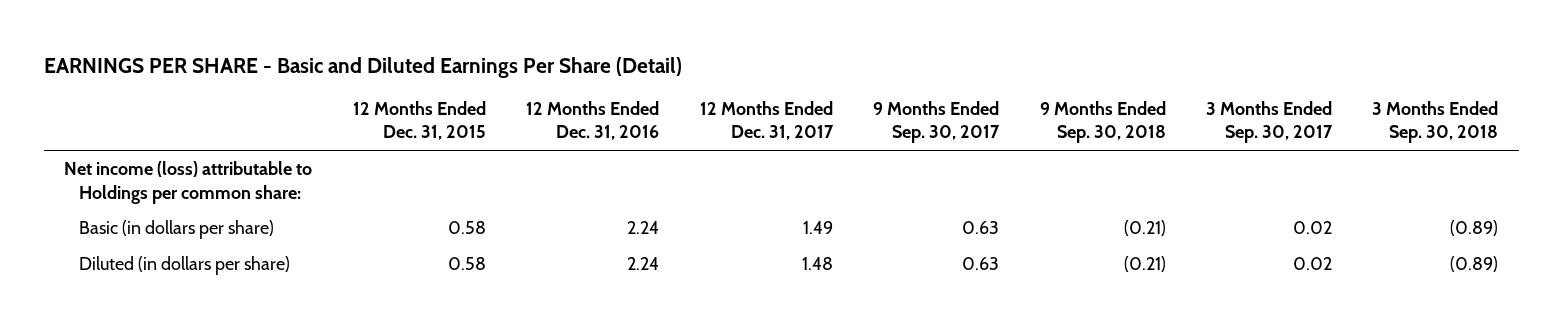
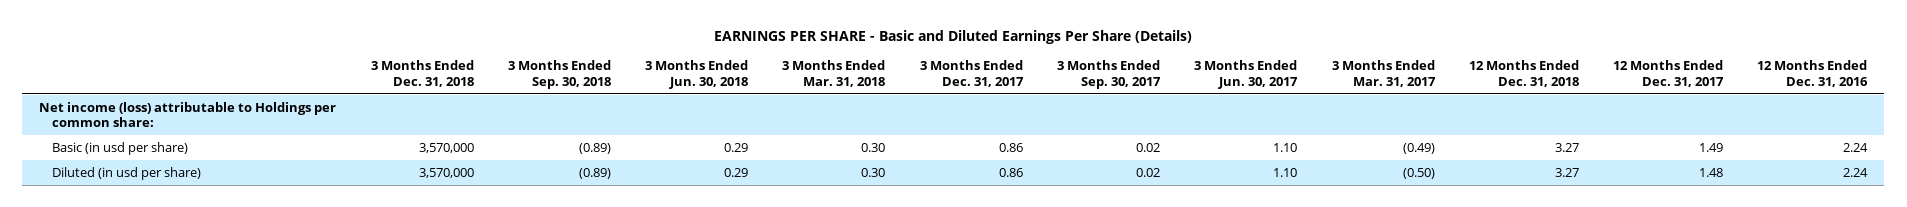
- EARNINGS PER SHARE - Basic and Diluted Earnings Per Share (Detail)
+ EARNINGS PER SHARE - Basic and Diluted Earnings Per Share (Details)
- | 12 Months Ended Dec. 31, 2015 | 12 Months Ended Dec. 31, 2016 | 12 Months Ended Dec. 31, 2017 | 9 Months Ended Sep. 30, 2017 | 9 Months Ended Sep. 30, 2018 | 3 Months Ended Sep. 30, 2017 | 3 Months Ended Sep. 30, 2018
+ | 3 Months Ended Dec. 31, 2018 | 3 Months Ended Sep. 30, 2018 | 3 Months Ended Jun. 30, 2018 | 3 Months Ended Mar. 31, 2018 | 3 Months Ended Dec. 31, 2017 | 3 Months Ended Sep. 30, 2017 | 3 Months Ended Jun. 30, 2017 | 3 Months Ended Mar. 31, 2017 | 12 Months Ended Dec. 31, 2018 | 12 Months Ended Dec. 31, 2017 | 12 Months Ended Dec. 31, 2016
- Basic (in dollars per share) | 0.58 | 2.24 | 1.49 | 0.63 | (0.21) | 0.02 | (0.89)
- Diluted (in dollars per share) | 0.58 | 2.24 | 1.48 | 0.63 | (0.21) | 0.02 | (0.89)
+ Basic (in usd per share) | 3,570,000 | (0.89) | 0.29 | 0.30 | 0.86 | 0.02 | 1.10 | (0.49) | 3.27 | 1.49 | 2.24
+ Diluted (in usd per share) | 3,570,000 | (0.89) | 0.29 | 0.30 | 0.86 | 0.02 | 1.10 | (0.50) | 3.27 | 1.48 | 2.24

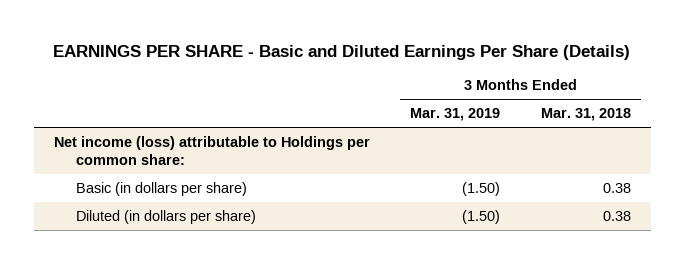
- | 3 Months Ended Dec. 31, 2018 | 3 Months Ended Sep. 30, 2018 | 3 Months Ended Jun. 30, 2018 | 3 Months Ended Mar. 31, 2018 | 3 Months Ended Dec. 31, 2017 | 3 Months Ended Sep. 30, 2017 | 3 Months Ended Jun. 30, 2017 | 3 Months Ended Mar. 31, 2017 | 12 Months Ended Dec. 31, 2018 | 12 Months Ended Dec. 31, 2017 | 12 Months Ended Dec. 31, 2016
+ | 3 Months Ended Mar. 31, 2019 | 3 Months Ended Mar. 31, 2018
- Basic (in usd per share) | 3,570,000 | (0.89) | 0.29 | 0.30 | 0.86 | 0.02 | 1.10 | (0.49) | 3.27 | 1.49 | 2.24
- Diluted (in usd per share) | 3,570,000 | (0.89) | 0.29 | 0.30 | 0.86 | 0.02 | 1.10 | (0.50) | 3.27 | 1.48 | 2.24
+ Basic (in dollars per share) | (1.50) | 0.38
+ Diluted (in dollars per share) | (1.50) | 0.38

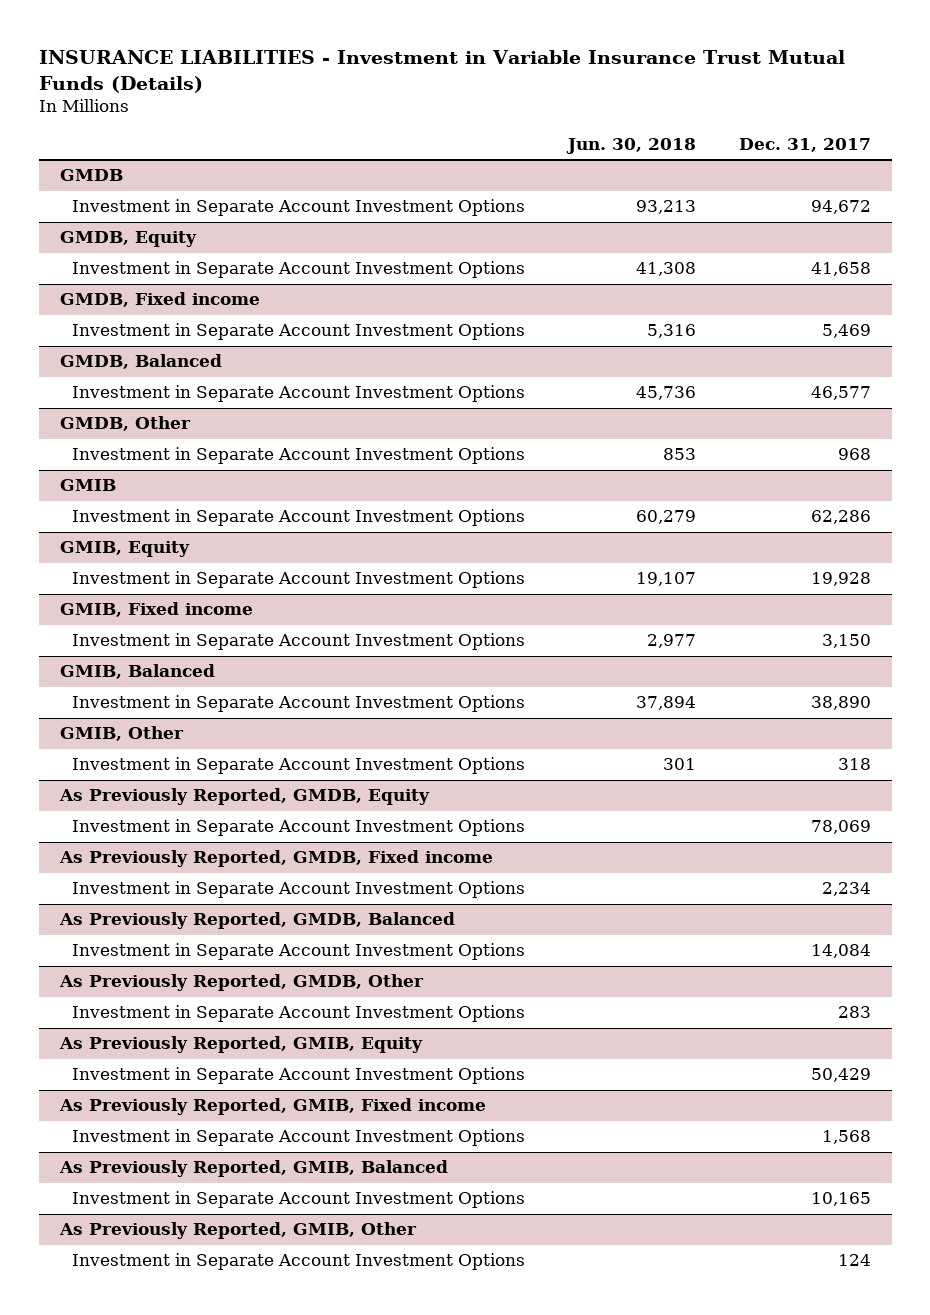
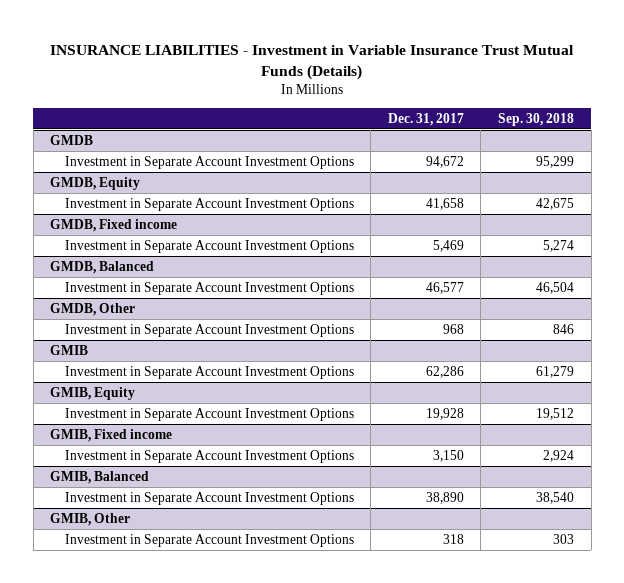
- | Jun. 30, 2018 | Dec. 31, 2017
+ | Dec. 31, 2017 | Sep. 30, 2018
- As Previously Reported, GMDB, Equity
- Investment in Separate Account Investment Options | | 78,069
- As Previously Reported, GMDB, Fixed income
- Investment in Separate Account Investment Options | | 2,234
- As Previously Reported, GMDB, Balanced
- Investment in Separate Account Investment Options | | 14,084
- As Previously Reported, GMDB, Other
- Investment in Separate Account Investment Options | | 283
- As Previously Reported, GMIB, Equity
- Investment in Separate Account Investment Options | | 50,429
- As Previously Reported, GMIB, Fixed income
- Investment in Separate Account Investment Options | | 1,568
- As Previously Reported, GMIB, Balanced
- Investment in Separate Account Investment Options | | 10,165
- As Previously Reported, GMIB, Other
- Investment in Separate Account Investment Options | | 124

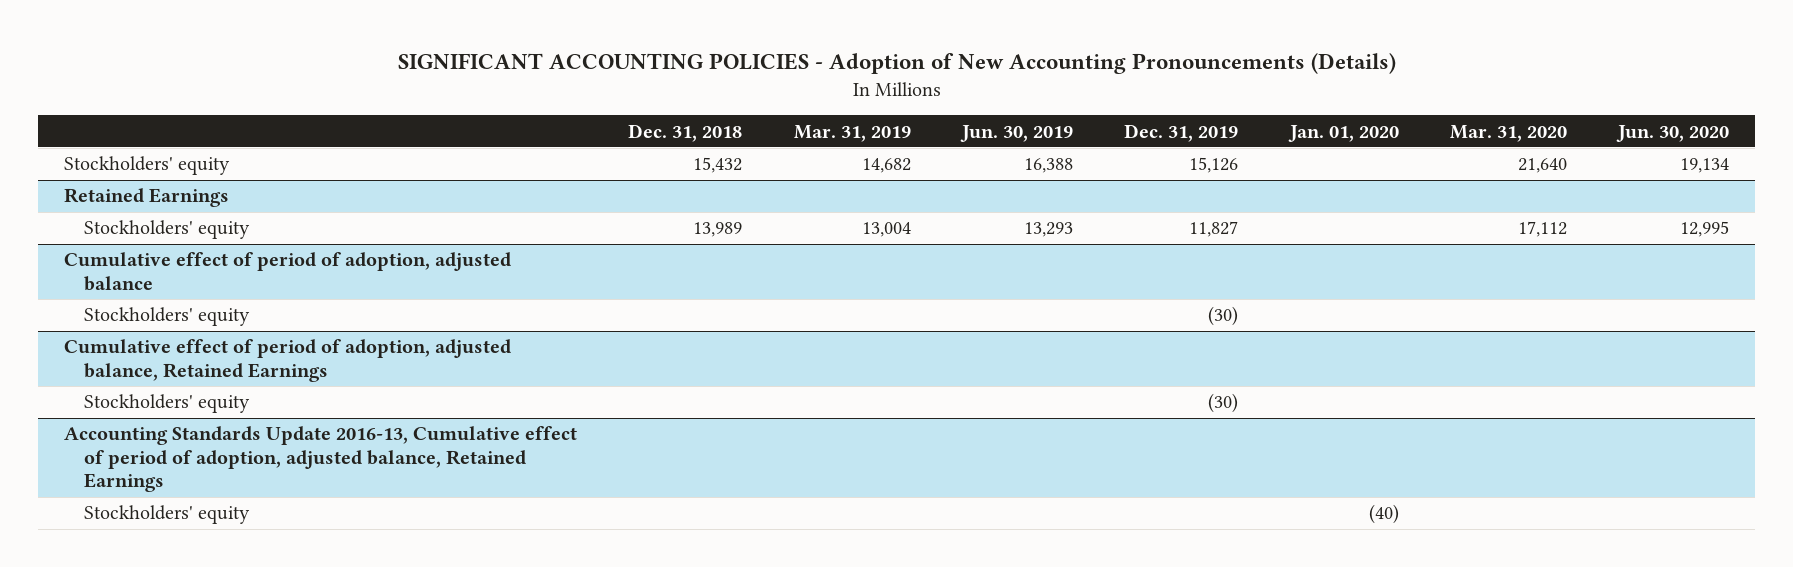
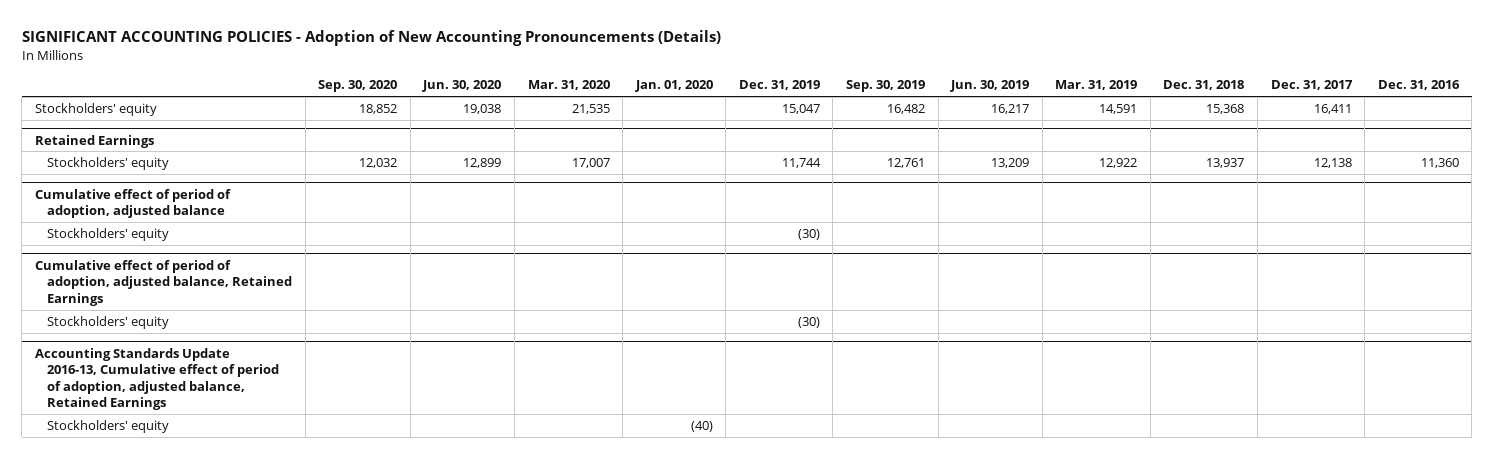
- | Dec. 31, 2018 | Mar. 31, 2019 | Jun. 30, 2019 | Dec. 31, 2019 | Jan. 01, 2020 | Mar. 31, 2020 | Jun. 30, 2020
+ | Sep. 30, 2020 | Jun. 30, 2020 | Mar. 31, 2020 | Jan. 01, 2020 | Dec. 31, 2019 | Sep. 30, 2019 | Jun. 30, 2019 | Mar. 31, 2019 | Dec. 31, 2018 | Dec. 31, 2017 | Dec. 31, 2016
- Stockholders' equity | 15,432 | 14,682 | 16,388 | 15,126 | | 21,640 | 19,134
+ Stockholders' equity | 18,852 | 19,038 | 21,535 | | 15,047 | 16,482 | 16,217 | 14,591 | 15,368 | 16,411 |
@ Retained Earnings
- Stockholders' equity | 13,989 | 13,004 | 13,293 | 11,827 | | 17,112 | 12,995
+ Stockholders' equity | 12,032 | 12,899 | 17,007 | | 11,744 | 12,761 | 13,209 | 12,922 | 13,937 | 12,138 | 11,360

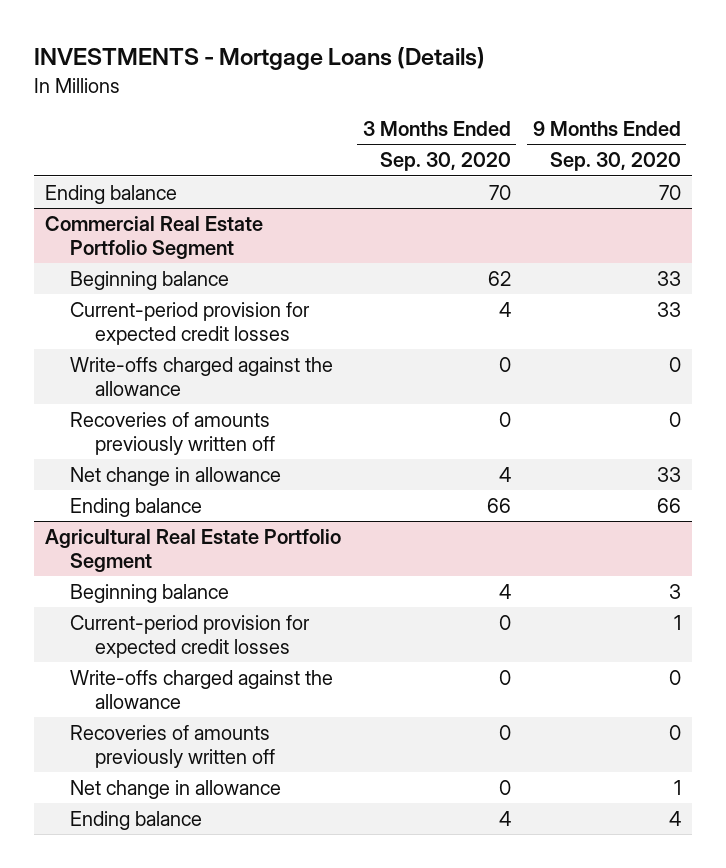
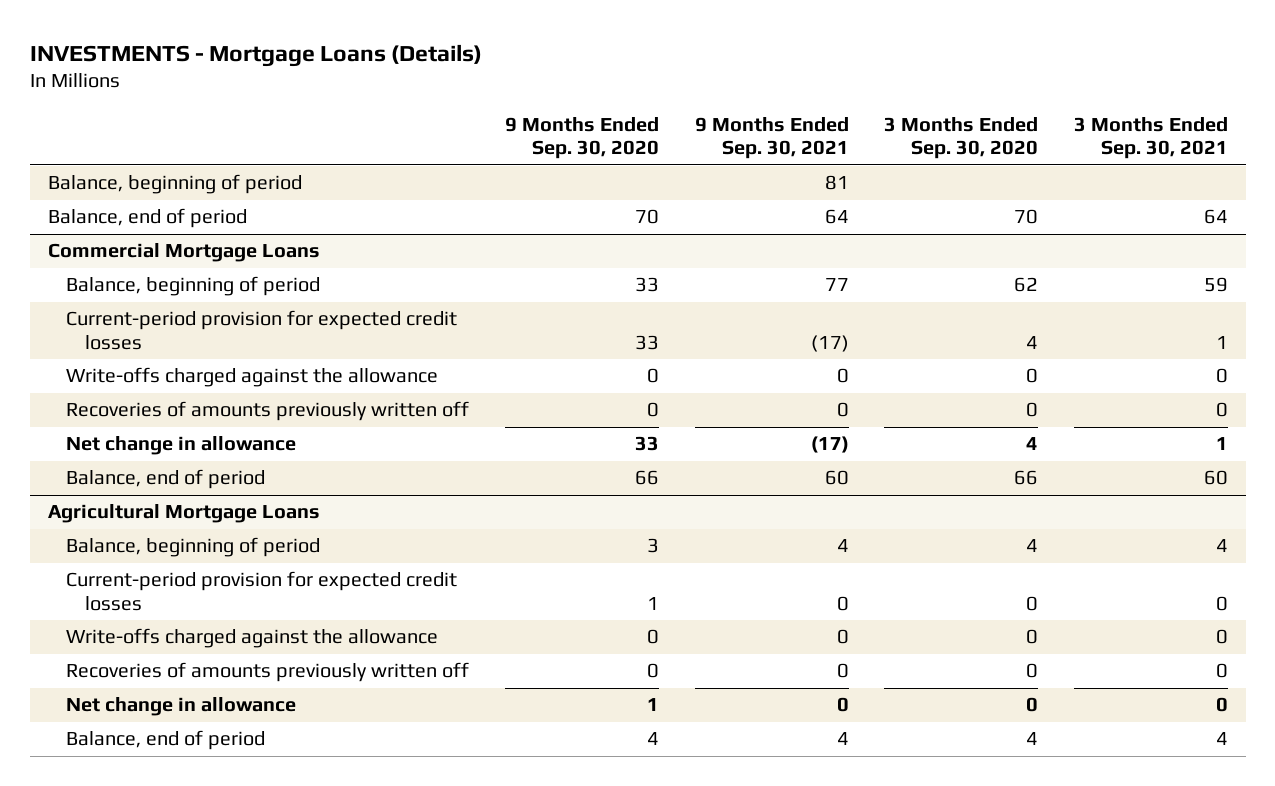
- | 3 Months Ended Sep. 30, 2020 | 9 Months Ended Sep. 30, 2020
+ | 9 Months Ended Sep. 30, 2020 | 9 Months Ended Sep. 30, 2021 | 3 Months Ended Sep. 30, 2020 | 3 Months Ended Sep. 30, 2021
- Ending balance | 70 | 70
- Commercial Real Estate Portfolio Segment
- Beginning balance | 62 | 33
+ Balance, beginning of period | | 81 | |
+ Balance, end of period | 70 | 64 | 70 | 64
+ Commercial Mortgage Loans
+ Balance, beginning of period | 33 | 77 | 62 | 59
- Ending balance | 66 | 66
- Agricultural Real Estate Portfolio Segment
- Beginning balance | 4 | 3
+ Balance, end of period | 66 | 60 | 66 | 60
+ Agricultural Mortgage Loans
+ Balance, beginning of period | 3 | 4 | 4 | 4
- Ending balance | 4 | 4
+ Balance, end of period | 4 | 4 | 4 | 4

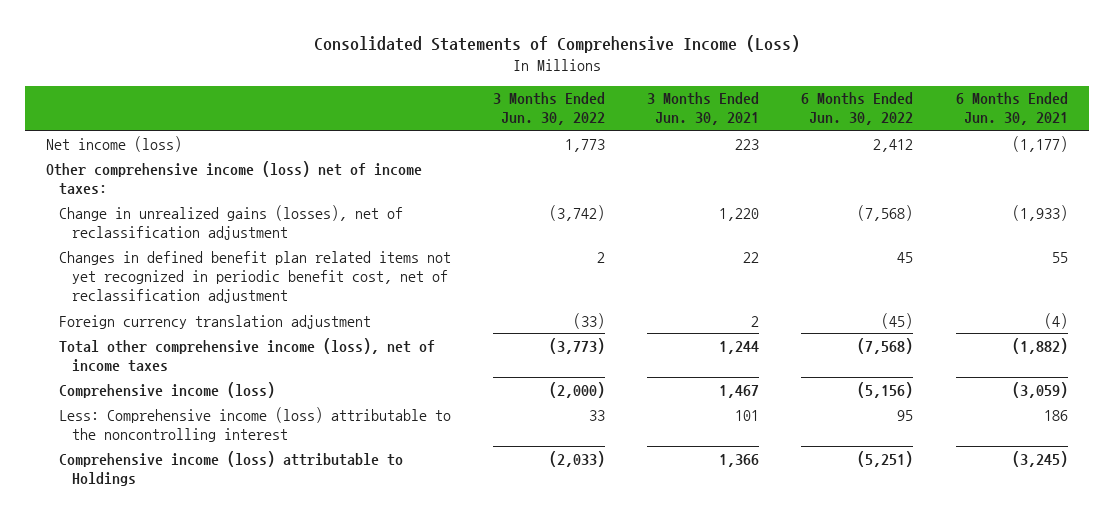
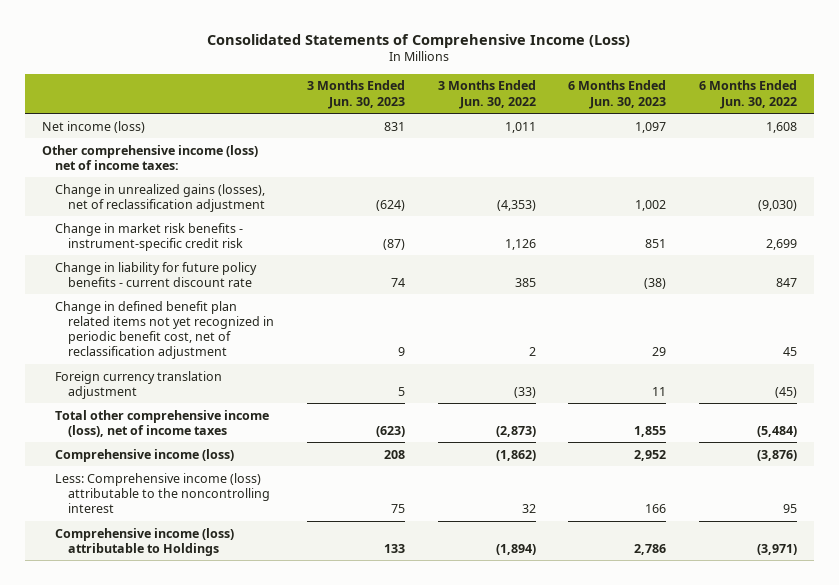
- | 3 Months Ended Jun. 30, 2022 | 3 Months Ended Jun. 30, 2021 | 6 Months Ended Jun. 30, 2022 | 6 Months Ended Jun. 30, 2021
+ | 3 Months Ended Jun. 30, 2023 | 3 Months Ended Jun. 30, 2022 | 6 Months Ended Jun. 30, 2023 | 6 Months Ended Jun. 30, 2022
- Net income (loss) | 1,773 | 223 | 2,412 | (1,177)
+ Net income (loss) | 831 | 1,011 | 1,097 | 1,608
- Change in unrealized gains (losses), net of reclassification adjustment | (3,742) | 1,220 | (7,568) | (1,933)
- Changes in defined benefit plan related items not yet recognized in periodic benefit cost, net of reclassification adjustment | 2 | 22 | 45 | 55
+ Change in unrealized gains (losses), net of reclassification adjustment | (624) | (4,353) | 1,002 | (9,030)
+ Change in market risk benefits - instrument-specific credit risk | (87) | 1,126 | 851 | 2,699
+ Change in liability for future policy benefits - current discount rate | 74 | 385 | (38) | 847
+ Change in defined benefit plan related items not yet recognized in periodic benefit cost, net of reclassification adjustment | 9 | 2 | 29 | 45
- Total other comprehensive income (loss), net of income taxes | (3,773) | 1,244 | (7,568) | (1,882)
- Comprehensive income (loss) | (2,000) | 1,467 | (5,156) | (3,059)
- Less: Comprehensive income (loss) attributable to the noncontrolling interest | 33 | 101 | 95 | 186
- Comprehensive income (loss) attributable to Holdings | (2,033) | 1,366 | (5,251) | (3,245)
+ Total other comprehensive income (loss), net of income taxes | (623) | (2,873) | 1,855 | (5,484)
+ Comprehensive income (loss) | 208 | (1,862) | 2,952 | (3,876)
+ Less: Comprehensive income (loss) attributable to the noncontrolling interest | 75 | 32 | 166 | 95
+ Comprehensive income (loss) attributable to Holdings | 133 | (1,894) | 2,786 | (3,971)

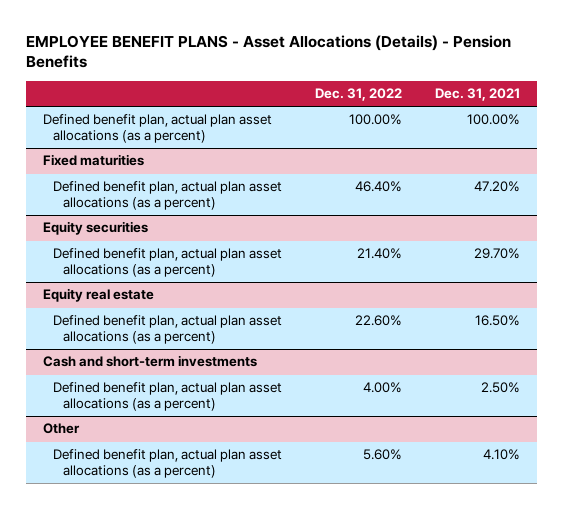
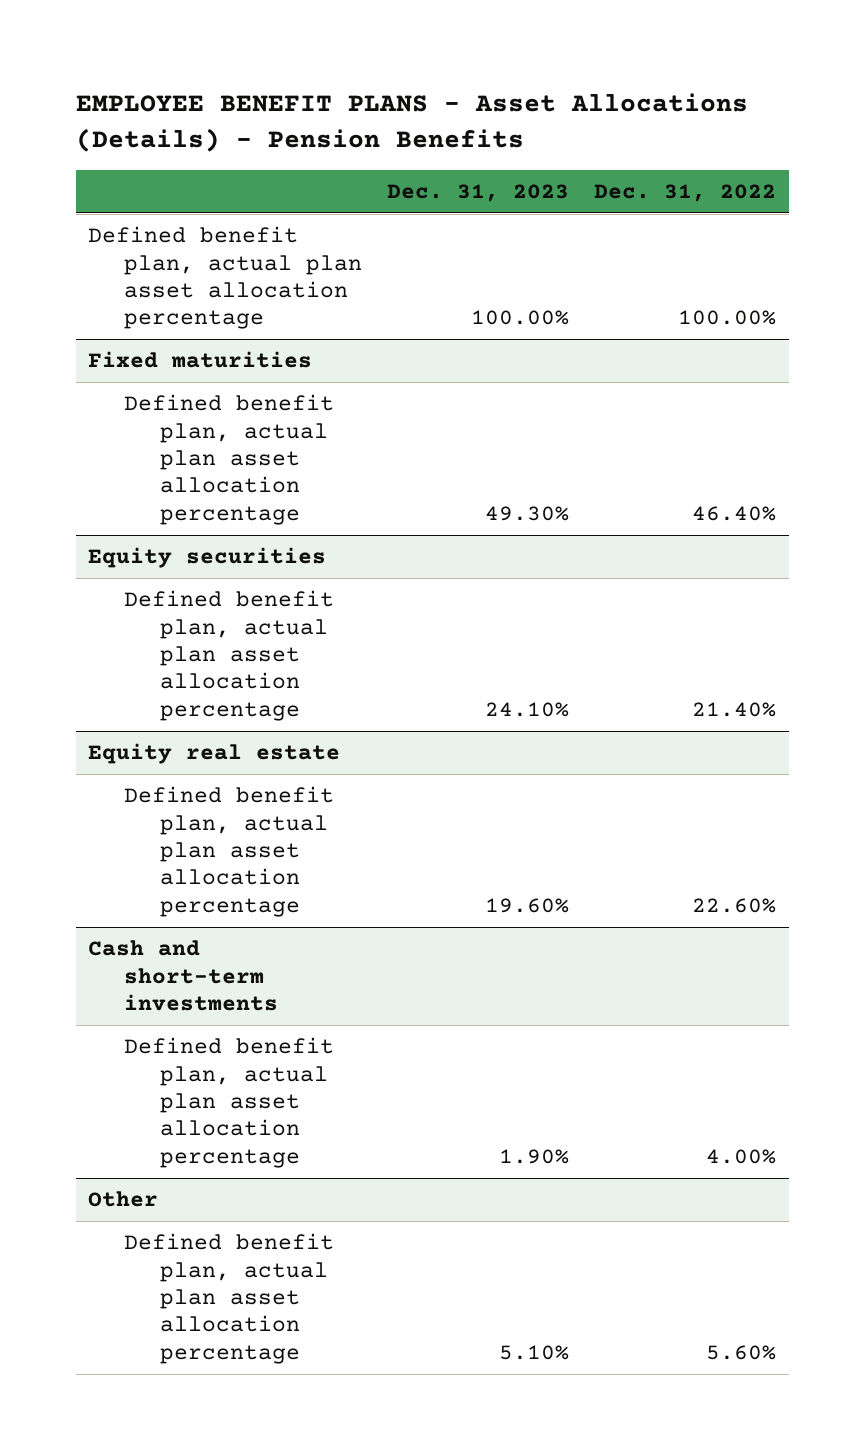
- | Dec. 31, 2022 | Dec. 31, 2021
+ | Dec. 31, 2023 | Dec. 31, 2022
- Defined benefit plan, actual plan asset allocations (as a percent) | 100.00% | 100.00%
+ Defined benefit plan, actual plan asset allocation percentage | 100.00% | 100.00%
@ Fixed maturities
- Defined benefit plan, actual plan asset allocations (as a percent) | 46.40% | 47.20%
+ Defined benefit plan, actual plan asset allocation percentage | 49.30% | 46.40%
@ Equity securities
- Defined benefit plan, actual plan asset allocations (as a percent) | 21.40% | 29.70%
+ Defined benefit plan, actual plan asset allocation percentage | 24.10% | 21.40%
@ Equity real estate
- Defined benefit plan, actual plan asset allocations (as a percent) | 22.60% | 16.50%
+ Defined benefit plan, actual plan asset allocation percentage | 19.60% | 22.60%
@ Cash and short-term investments
- Defined benefit plan, actual plan asset allocations (as a percent) | 4.00% | 2.50%
+ Defined benefit plan, actual plan asset allocation percentage | 1.90% | 4.00%
@ Other
- Defined benefit plan, actual plan asset allocations (as a percent) | 5.60% | 4.10%
+ Defined benefit plan, actual plan asset allocation percentage | 5.10% | 5.60%

